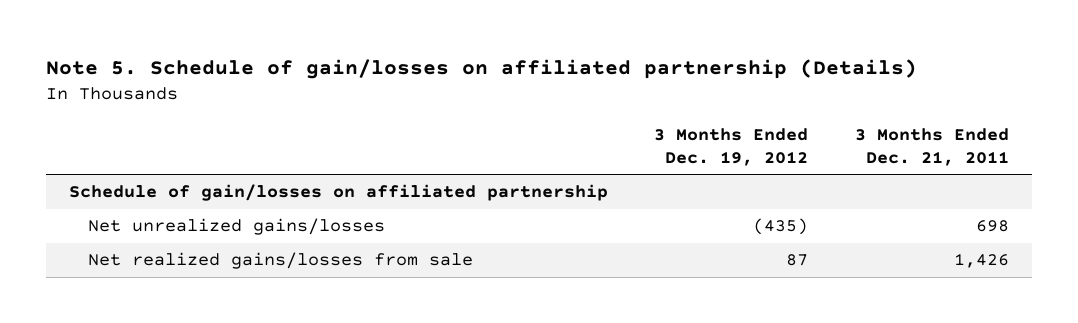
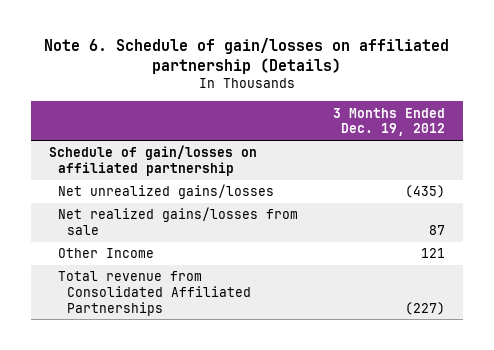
- Note 5. Schedule of gain/losses on affiliated partnership (Details)
+ Note 6. Schedule of gain/losses on affiliated partnership (Details)
- | 3 Months Ended Dec. 19, 2012 | 3 Months Ended Dec. 21, 2011
+ | 3 Months Ended Dec. 19, 2012
+ Other Income | 121
+ Total revenue from Consolidated Affiliated Partnerships | (227)

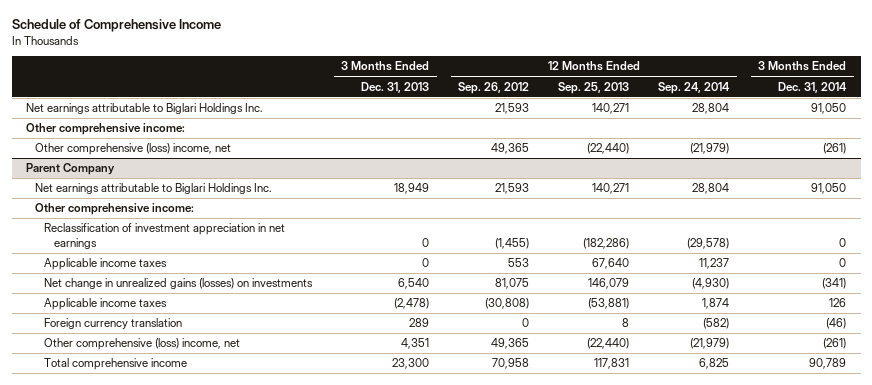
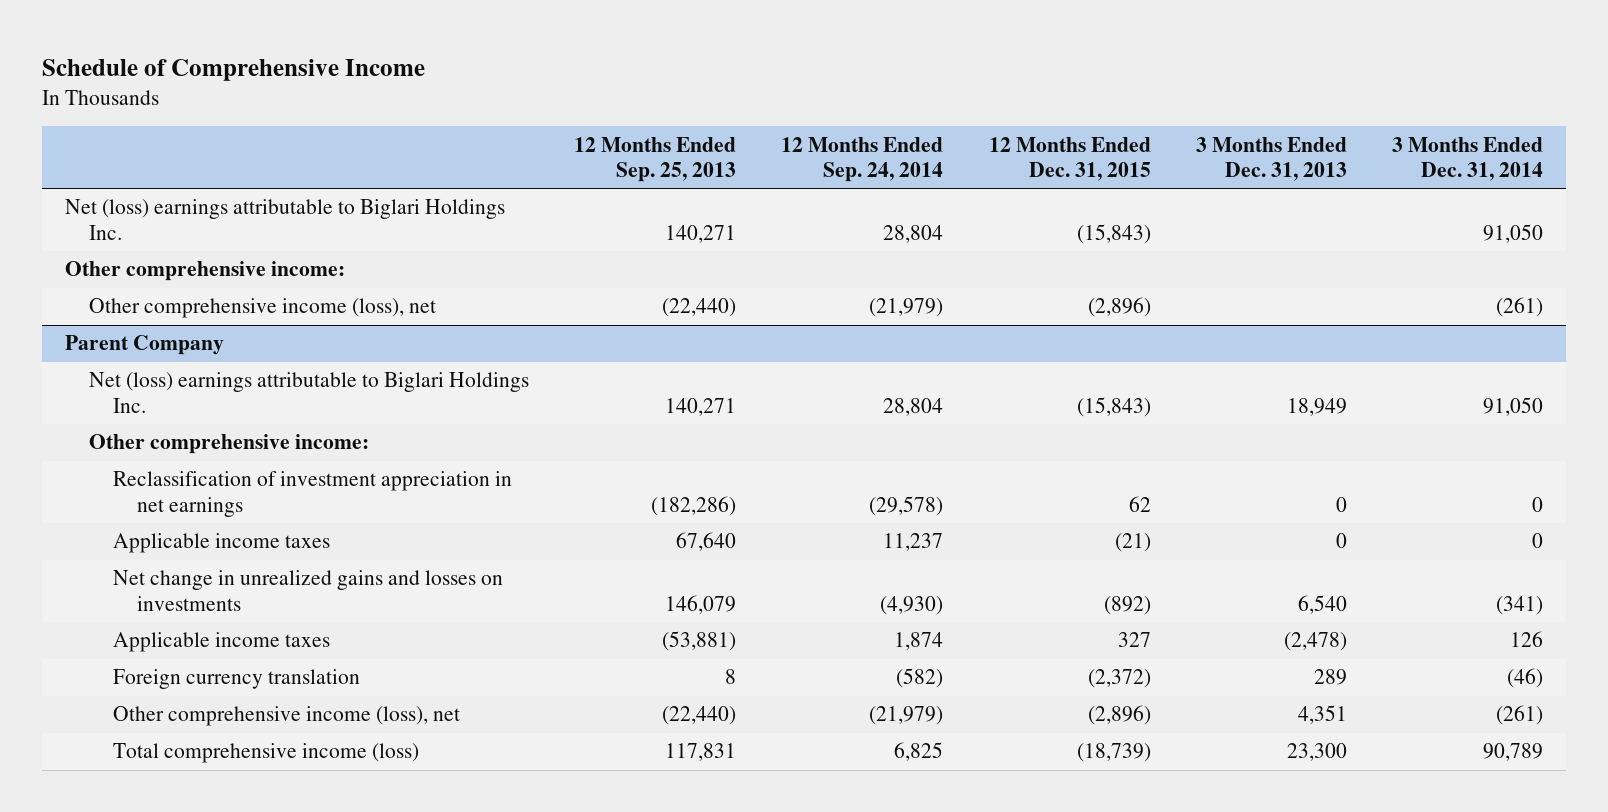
- | 3 Months Ended Dec. 31, 2013 | 12 Months Ended Sep. 26, 2012 | 12 Months Ended Sep. 25, 2013 | 12 Months Ended Sep. 24, 2014 | 3 Months Ended Dec. 31, 2014
+ | 12 Months Ended Sep. 25, 2013 | 12 Months Ended Sep. 24, 2014 | 12 Months Ended Dec. 31, 2015 | 3 Months Ended Dec. 31, 2013 | 3 Months Ended Dec. 31, 2014
- Net earnings attributable to Biglari Holdings Inc. | | 21,593 | 140,271 | 28,804 | 91,050
+ Net (loss) earnings attributable to Biglari Holdings Inc. | 140,271 | 28,804 | (15,843) | | 91,050
- Other comprehensive (loss) income, net | | 49,365 | (22,440) | (21,979) | (261)
+ Other comprehensive income (loss), net | (22,440) | (21,979) | (2,896) | | (261)
@ Parent Company
- Net earnings attributable to Biglari Holdings Inc. | 18,949 | 21,593 | 140,271 | 28,804 | 91,050
+ Net (loss) earnings attributable to Biglari Holdings Inc. | 140,271 | 28,804 | (15,843) | 18,949 | 91,050
- Net change in unrealized gains (losses) on investments | 6,540 | 81,075 | 146,079 | (4,930) | (341)
+ Net change in unrealized gains and losses on investments | 146,079 | (4,930) | (892) | 6,540 | (341)
- Other comprehensive (loss) income, net | 4,351 | 49,365 | (22,440) | (21,979) | (261)
- Total comprehensive income | 23,300 | 70,958 | 117,831 | 6,825 | 90,789
+ Other comprehensive income (loss), net | (22,440) | (21,979) | (2,896) | 4,351 | (261)
+ Total comprehensive income (loss) | 117,831 | 6,825 | (18,739) | 23,300 | 90,789

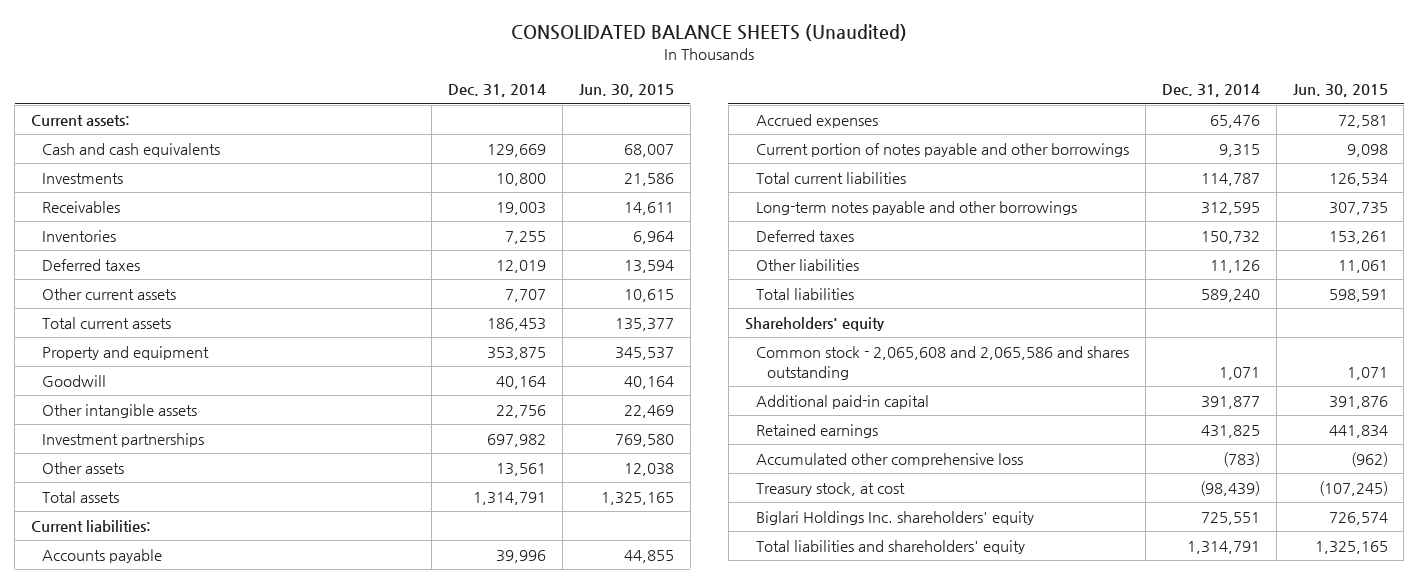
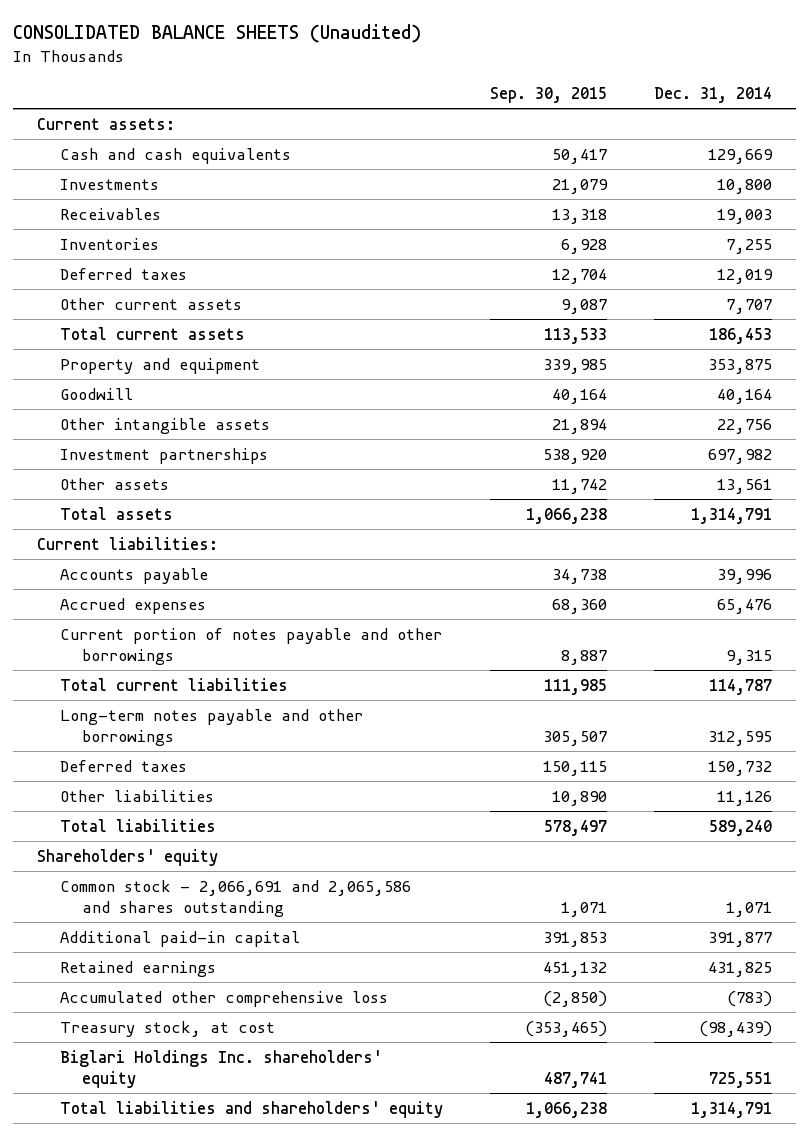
- | Dec. 31, 2014 | Jun. 30, 2015
+ | Sep. 30, 2015 | Dec. 31, 2014
- Common stock - 2,065,608 and 2,065,586 and shares outstanding | 1,071 | 1,071
+ Common stock - 2,066,691 and 2,065,586 and shares outstanding | 1,071 | 1,071

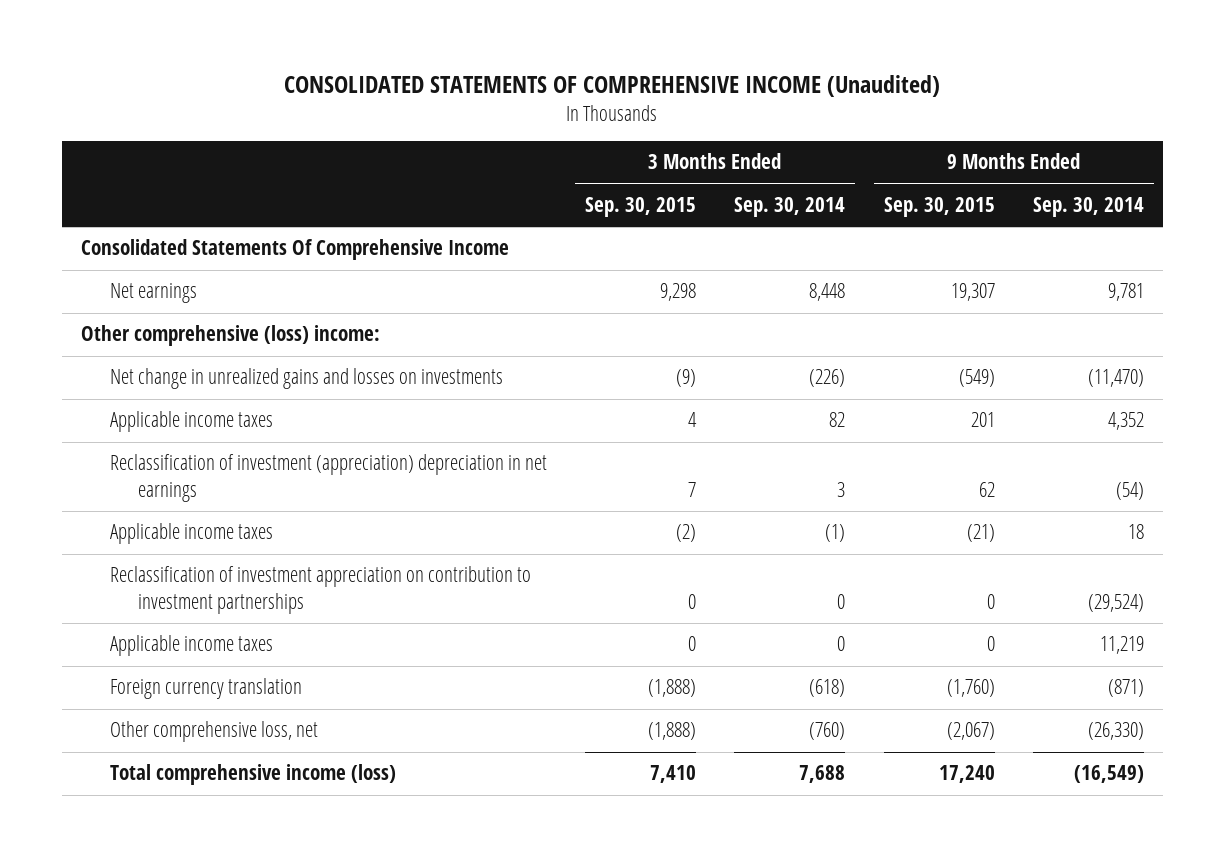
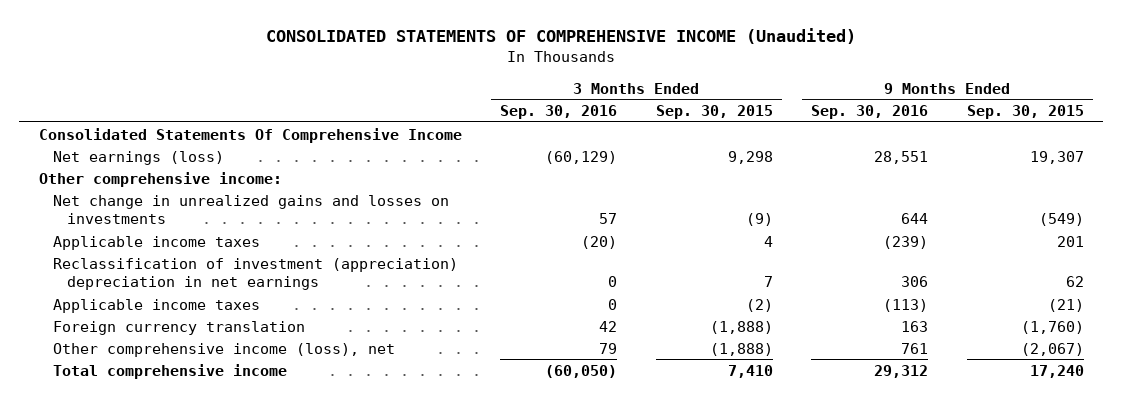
- | 3 Months Ended Sep. 30, 2015 | 3 Months Ended Sep. 30, 2014 | 9 Months Ended Sep. 30, 2015 | 9 Months Ended Sep. 30, 2014
+ | 3 Months Ended Sep. 30, 2016 | 3 Months Ended Sep. 30, 2015 | 9 Months Ended Sep. 30, 2016 | 9 Months Ended Sep. 30, 2015
- Net earnings | 9,298 | 8,448 | 19,307 | 9,781
- Other comprehensive (loss) income:
+ Net earnings (loss) | (60,129) | 9,298 | 28,551 | 19,307
+ Other comprehensive income:
- Reclassification of investment appreciation on contribution to investment partnerships | 0 | 0 | 0 | (29,524)
- Applicable income taxes | 0 | 0 | 0 | 11,219
- Other comprehensive loss, net | (1,888) | (760) | (2,067) | (26,330)
- Total comprehensive income (loss) | 7,410 | 7,688 | 17,240 | (16,549)
+ Other comprehensive income (loss), net | 79 | (1,888) | 761 | (2,067)
+ Total comprehensive income | (60,050) | 7,410 | 29,312 | 17,240

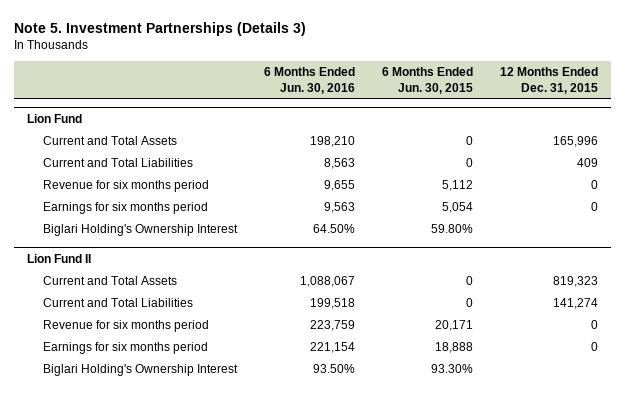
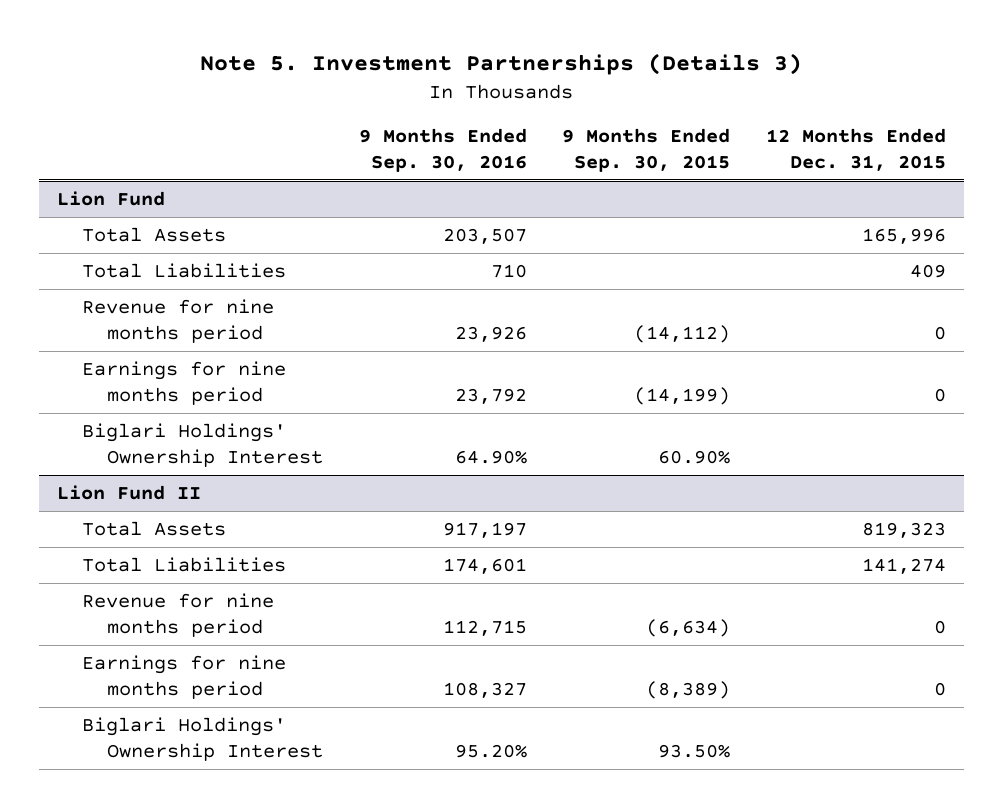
- | 6 Months Ended Jun. 30, 2016 | 6 Months Ended Jun. 30, 2015 | 12 Months Ended Dec. 31, 2015
+ | 9 Months Ended Sep. 30, 2016 | 9 Months Ended Sep. 30, 2015 | 12 Months Ended Dec. 31, 2015
@ Lion Fund
- Current and Total Assets | 198,210 | 0 | 165,996
- Current and Total Liabilities | 8,563 | 0 | 409
- Revenue for six months period | 9,655 | 5,112 | 0
- Earnings for six months period | 9,563 | 5,054 | 0
- Biglari Holding's Ownership Interest | 64.50% | 59.80% |
+ Total Assets | 203,507 | | 165,996
+ Total Liabilities | 710 | | 409
+ Revenue for nine months period | 23,926 | (14,112) | 0
+ Earnings for nine months period | 23,792 | (14,199) | 0
+ Biglari Holdings' Ownership Interest | 64.90% | 60.90% |
@ Lion Fund II
- Current and Total Assets | 1,088,067 | 0 | 819,323
- Current and Total Liabilities | 199,518 | 0 | 141,274
- Revenue for six months period | 223,759 | 20,171 | 0
- Earnings for six months period | 221,154 | 18,888 | 0
- Biglari Holding's Ownership Interest | 93.50% | 93.30% |
+ Total Assets | 917,197 | | 819,323
+ Total Liabilities | 174,601 | | 141,274
+ Revenue for nine months period | 112,715 | (6,634) | 0
+ Earnings for nine months period | 108,327 | (8,389) | 0
+ Biglari Holdings' Ownership Interest | 95.20% | 93.50% |

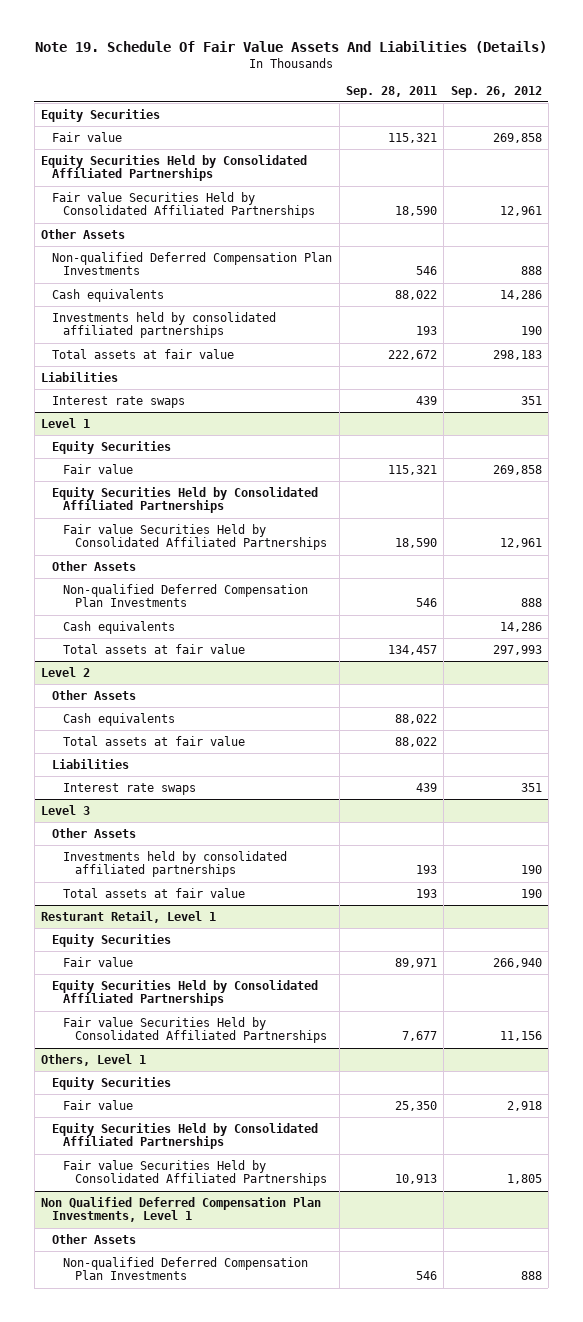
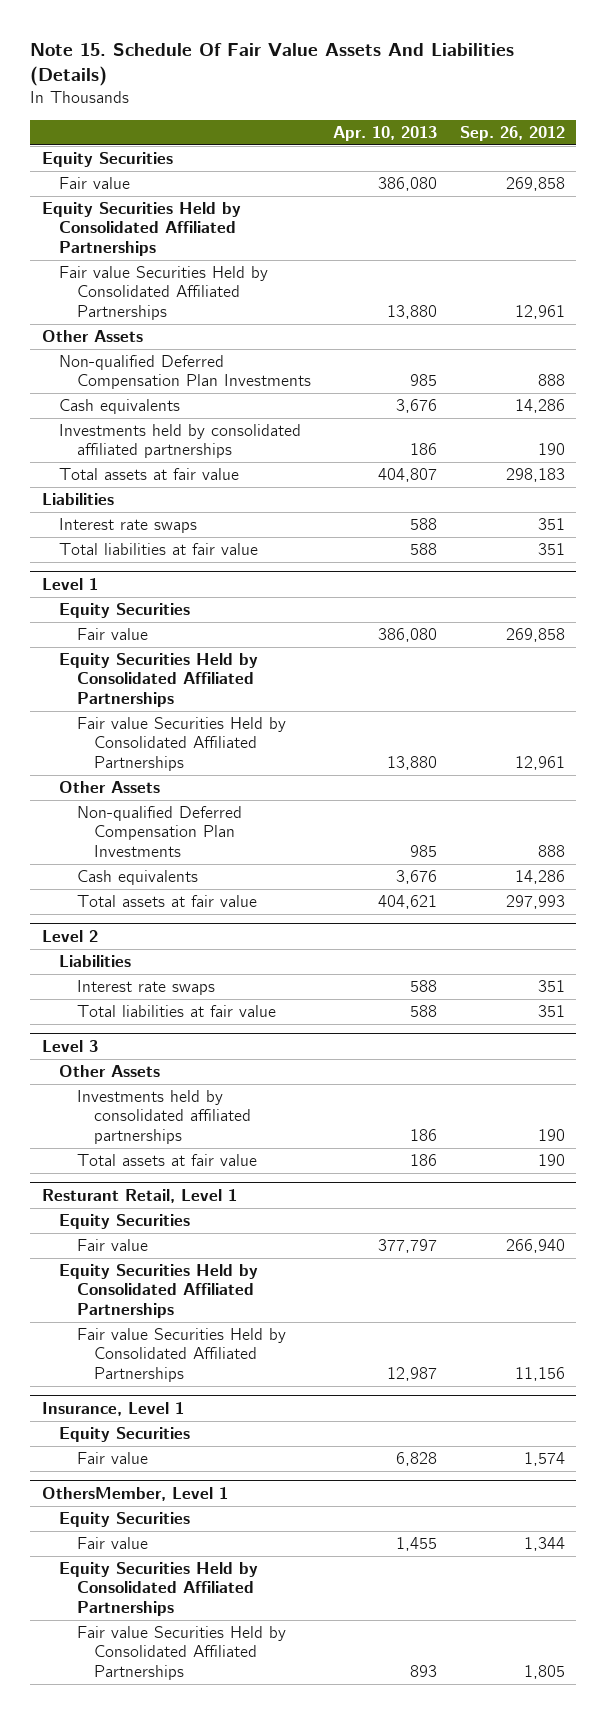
- Note 19. Schedule Of Fair Value Assets And Liabilities (Details)
+ Note 15. Schedule Of Fair Value Assets And Liabilities (Details)
- | Sep. 28, 2011 | Sep. 26, 2012
+ | Apr. 10, 2013 | Sep. 26, 2012
+ Total liabilities at fair value | 588 | 351
@ Level 2
- Other Assets
- Cash equivalents | 88,022 |
- Total assets at fair value | 88,022 |
+ Total liabilities at fair value | 588 | 351
- Others, Level 1
+ Insurance, Level 1
- Fair value | 25,350 | 2,918
+ Fair value | 6,828 | 1,574
+ OthersMember, Level 1
+ Equity Securities
+ Fair value | 1,455 | 1,344
- Non Qualified Deferred Compensation Plan Investments, Level 1
- Other Assets
- Non-qualified Deferred Compensation Plan Investments | 546 | 888

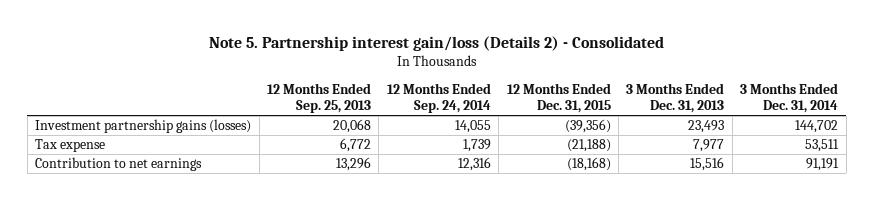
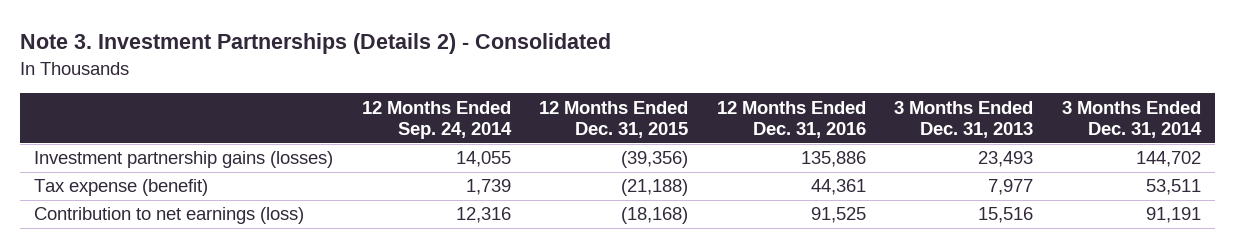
- Note 5. Partnership interest gain/loss (Details 2) - Consolidated
+ Note 3. Investment Partnerships (Details 2) - Consolidated
- | 12 Months Ended Sep. 25, 2013 | 12 Months Ended Sep. 24, 2014 | 12 Months Ended Dec. 31, 2015 | 3 Months Ended Dec. 31, 2013 | 3 Months Ended Dec. 31, 2014
+ | 12 Months Ended Sep. 24, 2014 | 12 Months Ended Dec. 31, 2015 | 12 Months Ended Dec. 31, 2016 | 3 Months Ended Dec. 31, 2013 | 3 Months Ended Dec. 31, 2014
- Tax expense | 6,772 | 1,739 | (21,188) | 7,977 | 53,511
- Contribution to net earnings | 13,296 | 12,316 | (18,168) | 15,516 | 91,191
+ Tax expense (benefit) | 1,739 | (21,188) | 44,361 | 7,977 | 53,511
+ Contribution to net earnings (loss) | 12,316 | (18,168) | 91,525 | 15,516 | 91,191

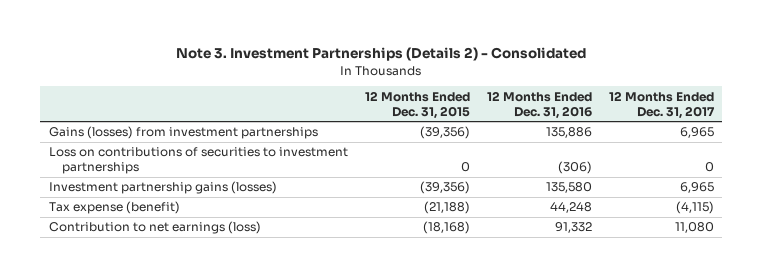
- | 12 Months Ended Sep. 24, 2014 | 12 Months Ended Dec. 31, 2015 | 12 Months Ended Dec. 31, 2016 | 3 Months Ended Dec. 31, 2013 | 3 Months Ended Dec. 31, 2014
+ | 12 Months Ended Dec. 31, 2015 | 12 Months Ended Dec. 31, 2016 | 12 Months Ended Dec. 31, 2017
- Investment partnership gains (losses) | 14,055 | (39,356) | 135,886 | 23,493 | 144,702
- Tax expense (benefit) | 1,739 | (21,188) | 44,361 | 7,977 | 53,511
- Contribution to net earnings (loss) | 12,316 | (18,168) | 91,525 | 15,516 | 91,191
+ Gains (losses) from investment partnerships | (39,356) | 135,886 | 6,965
+ Loss on contributions of securities to investment partnerships | 0 | (306) | 0
+ Investment partnership gains (losses) | (39,356) | 135,580 | 6,965
+ Tax expense (benefit) | (21,188) | 44,248 | (4,115)
+ Contribution to net earnings (loss) | (18,168) | 91,332 | 11,080

